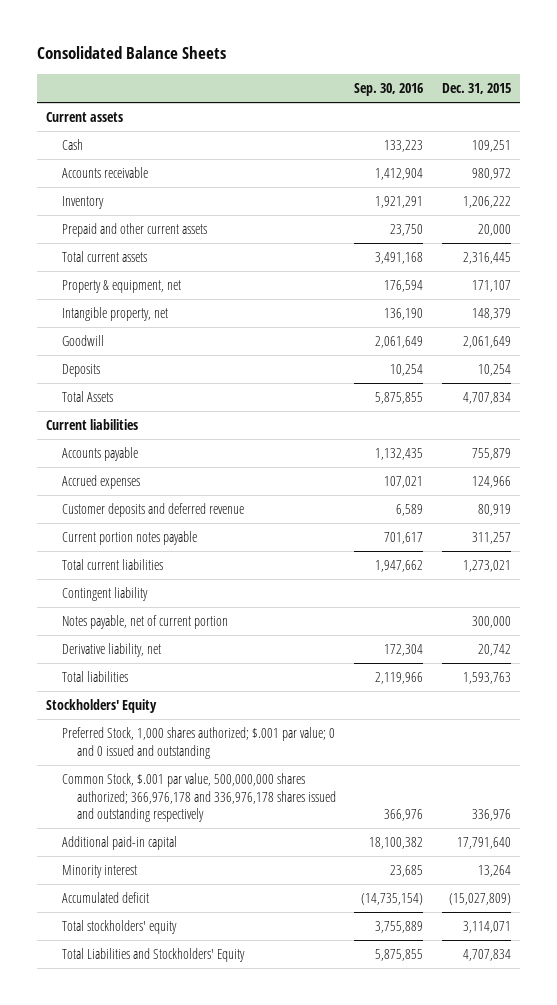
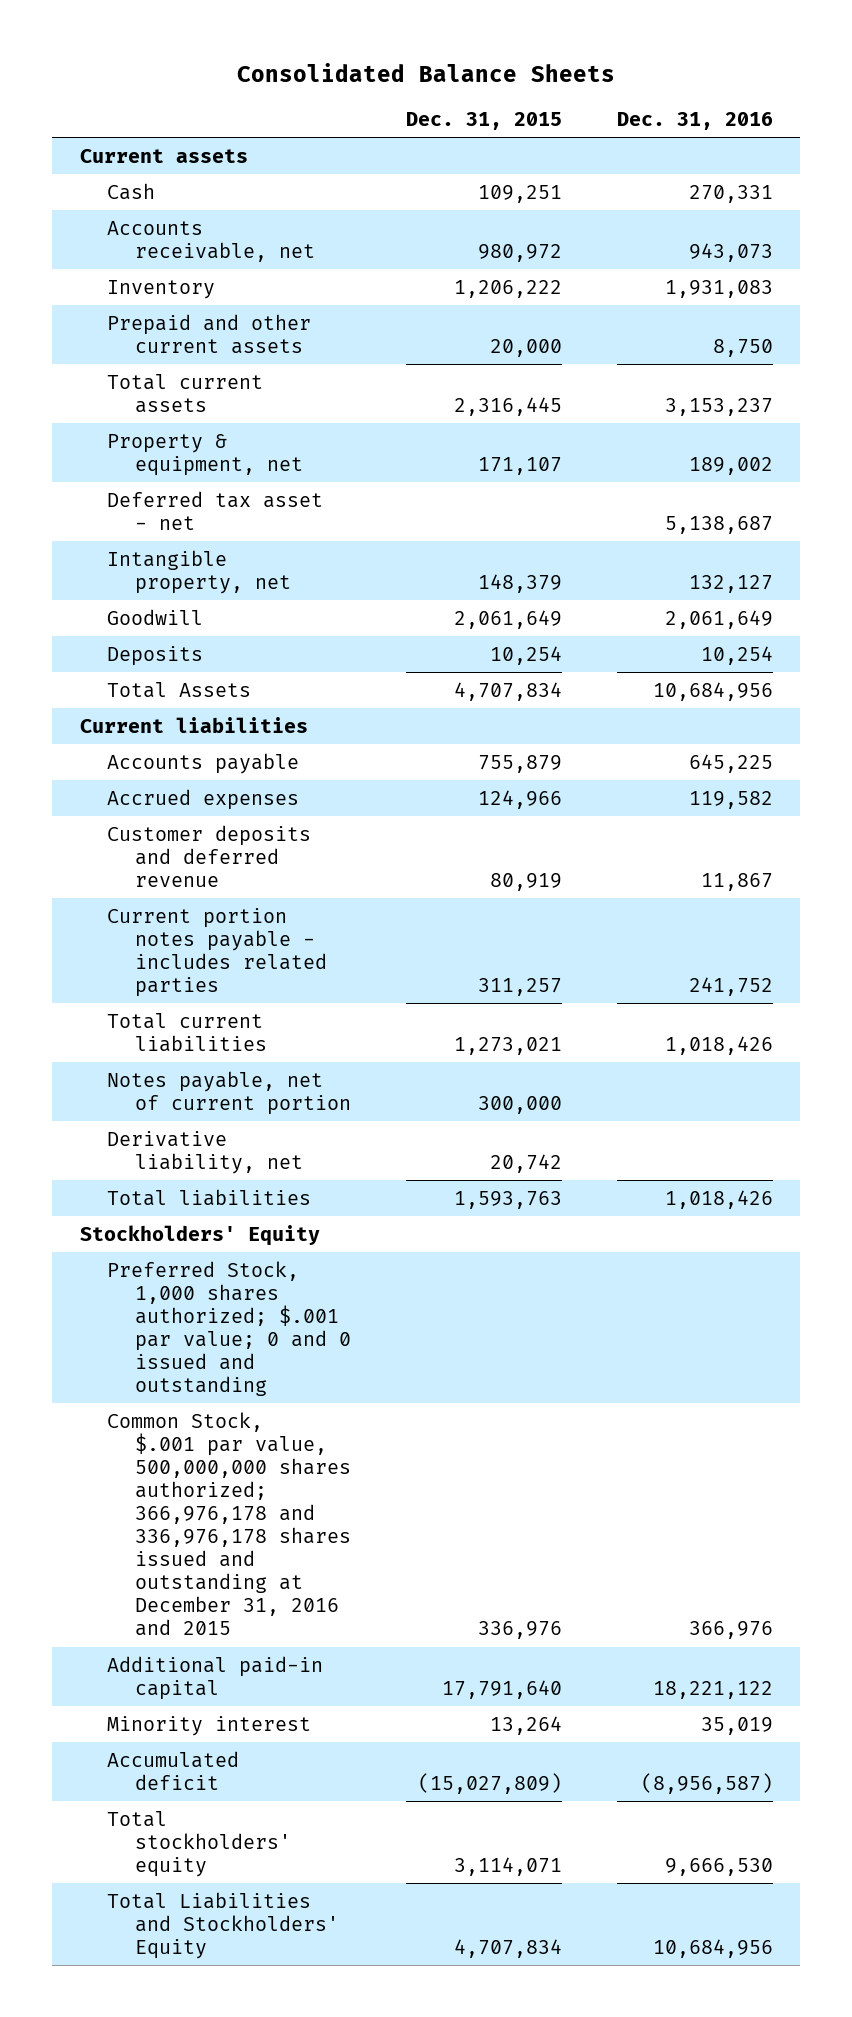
- | Sep. 30, 2016 | Dec. 31, 2015
+ | Dec. 31, 2015 | Dec. 31, 2016
- Accounts receivable | 1,412,904 | 980,972
+ Accounts receivable, net | 980,972 | 943,073
+ Deferred tax asset - net | | 5,138,687
- Current portion notes payable | 701,617 | 311,257
+ Current portion notes payable - includes related parties | 311,257 | 241,752
- Contingent liability
- Common Stock, $.001 par value, 500,000,000 shares authorized; 366,976,178 and 336,976,178 shares issued and outstanding respectively | 366,976 | 336,976
+ Common Stock, $.001 par value, 500,000,000 shares authorized; 366,976,178 and 336,976,178 shares issued and outstanding at December 31, 2016 and 2015 | 336,976 | 366,976

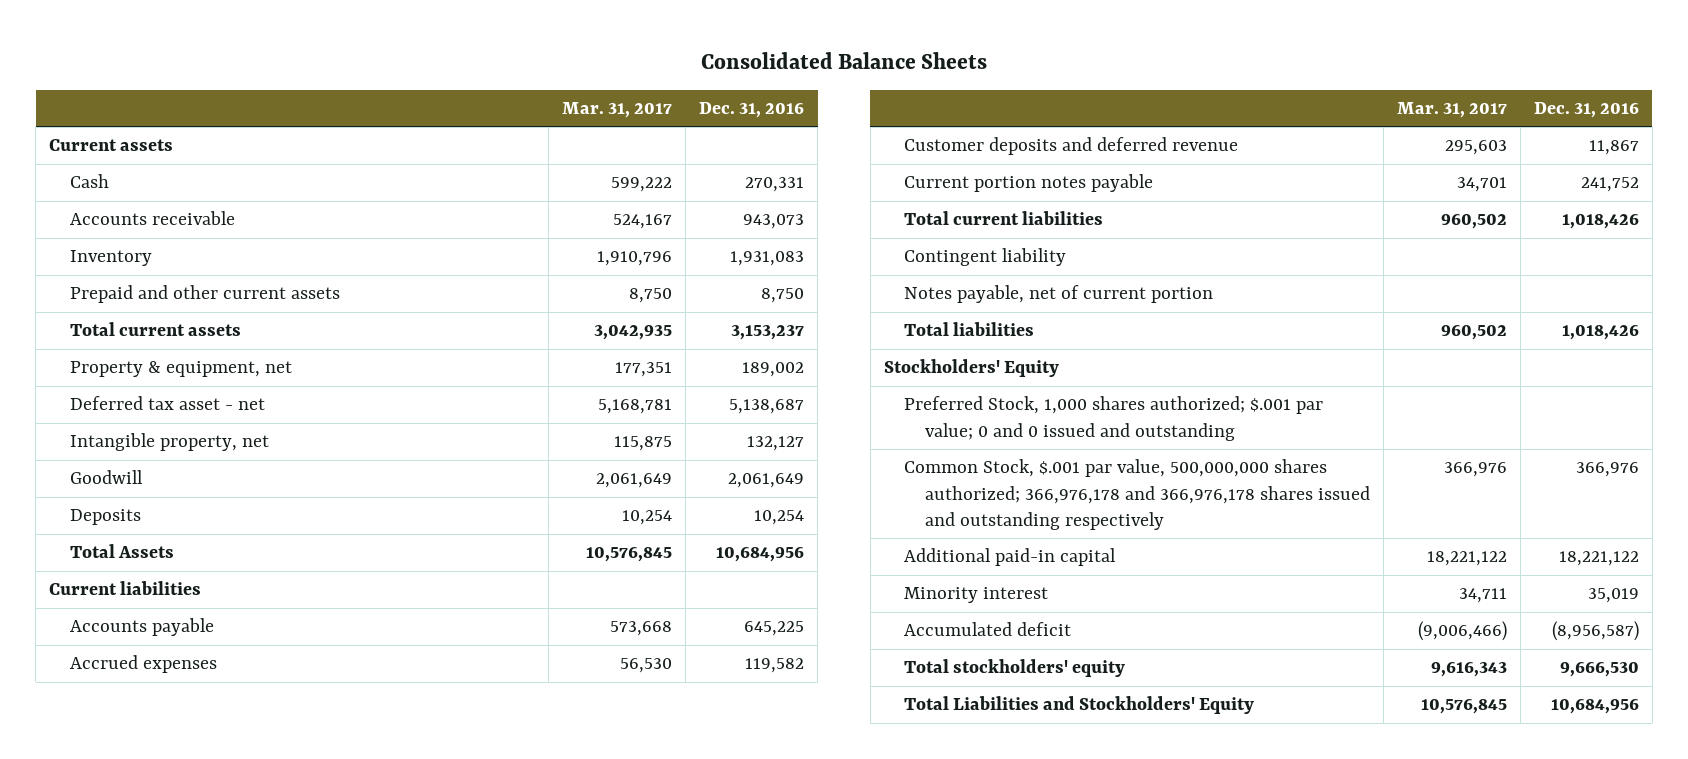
- | Dec. 31, 2015 | Dec. 31, 2016
+ | Mar. 31, 2017 | Dec. 31, 2016
- Accounts receivable, net | 980,972 | 943,073
+ Accounts receivable | 524,167 | 943,073
- Current portion notes payable - includes related parties | 311,257 | 241,752
+ Current portion notes payable | 34,701 | 241,752
+ Contingent liability
- Derivative liability, net | 20,742 |
- Common Stock, $.001 par value, 500,000,000 shares authorized; 366,976,178 and 336,976,178 shares issued and outstanding at December 31, 2016 and 2015 | 336,976 | 366,976
+ Common Stock, $.001 par value, 500,000,000 shares authorized; 366,976,178 and 366,976,178 shares issued and outstanding respectively | 366,976 | 366,976

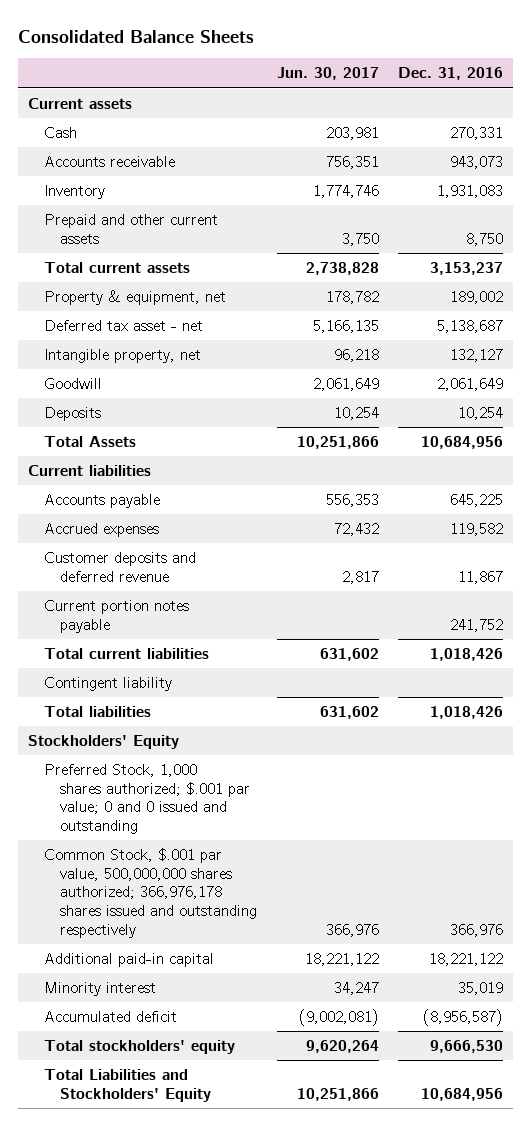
- | Mar. 31, 2017 | Dec. 31, 2016
+ | Jun. 30, 2017 | Dec. 31, 2016
- Notes payable, net of current portion
- Common Stock, $.001 par value, 500,000,000 shares authorized; 366,976,178 and 366,976,178 shares issued and outstanding respectively | 366,976 | 366,976
+ Common Stock, $.001 par value, 500,000,000 shares authorized; 366,976,178 shares issued and outstanding respectively | 366,976 | 366,976

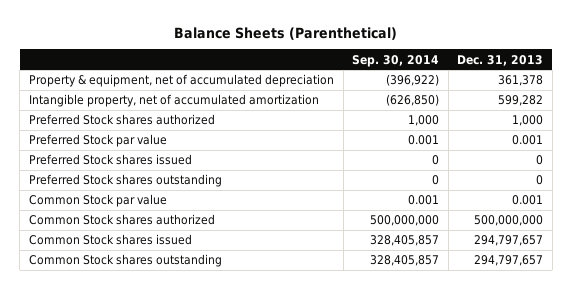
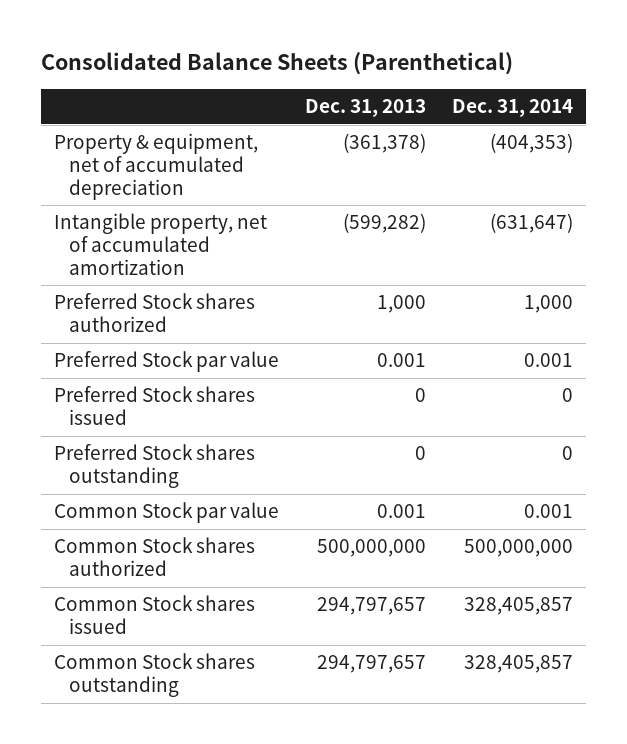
- Balance Sheets (Parenthetical)
+ Consolidated Balance Sheets (Parenthetical)
- | Sep. 30, 2014 | Dec. 31, 2013
+ | Dec. 31, 2013 | Dec. 31, 2014
- Property & equipment, net of accumulated depreciation | (396,922) | 361,378
- Intangible property, net of accumulated amortization | (626,850) | 599,282
+ Property & equipment, net of accumulated depreciation | (361,378) | (404,353)
+ Intangible property, net of accumulated amortization | (599,282) | (631,647)

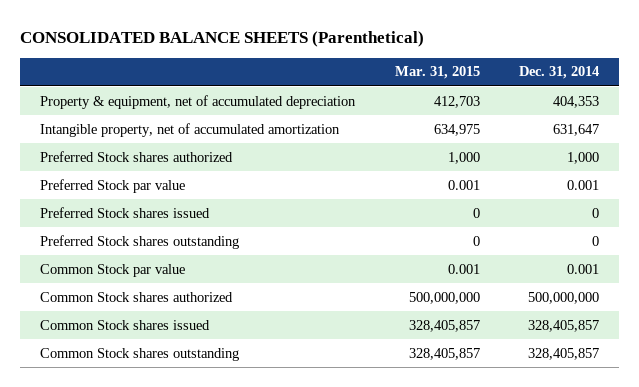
- Consolidated Balance Sheets (Parenthetical)
+ CONSOLIDATED BALANCE SHEETS (Parenthetical)
- | Dec. 31, 2013 | Dec. 31, 2014
+ | Mar. 31, 2015 | Dec. 31, 2014
- Property & equipment, net of accumulated depreciation | (361,378) | (404,353)
- Intangible property, net of accumulated amortization | (599,282) | (631,647)
+ Property & equipment, net of accumulated depreciation | 412,703 | 404,353
+ Intangible property, net of accumulated amortization | 634,975 | 631,647

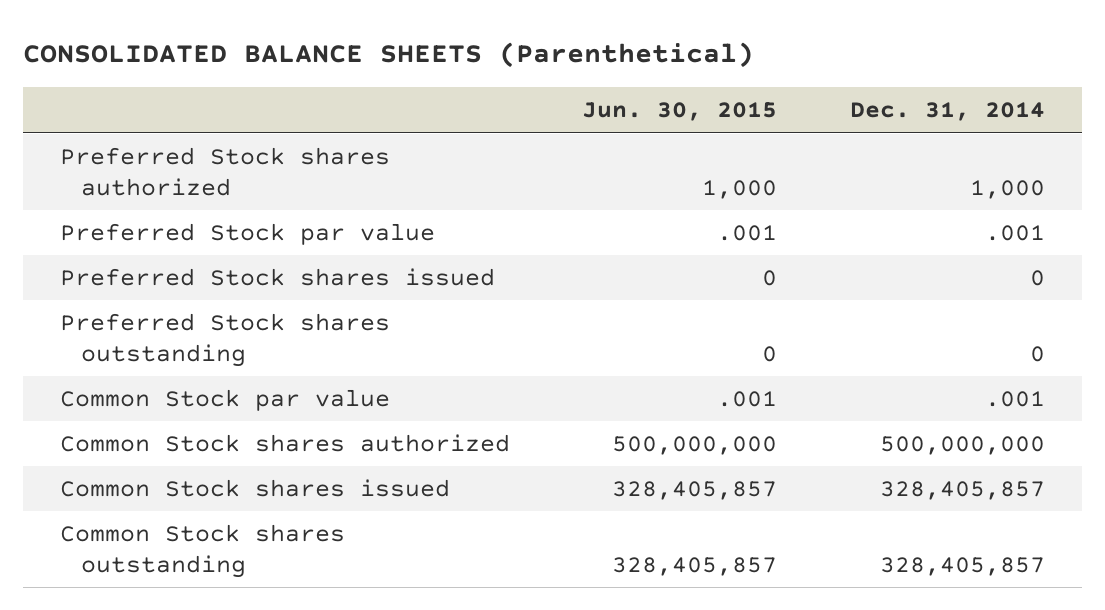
- | Mar. 31, 2015 | Dec. 31, 2014
+ | Jun. 30, 2015 | Dec. 31, 2014
- Property & equipment, net of accumulated depreciation | 412,703 | 404,353
- Intangible property, net of accumulated amortization | 634,975 | 631,647
- Preferred Stock par value | 0.001 | 0.001
+ Preferred Stock par value | .001 | .001
- Common Stock par value | 0.001 | 0.001
+ Common Stock par value | .001 | .001

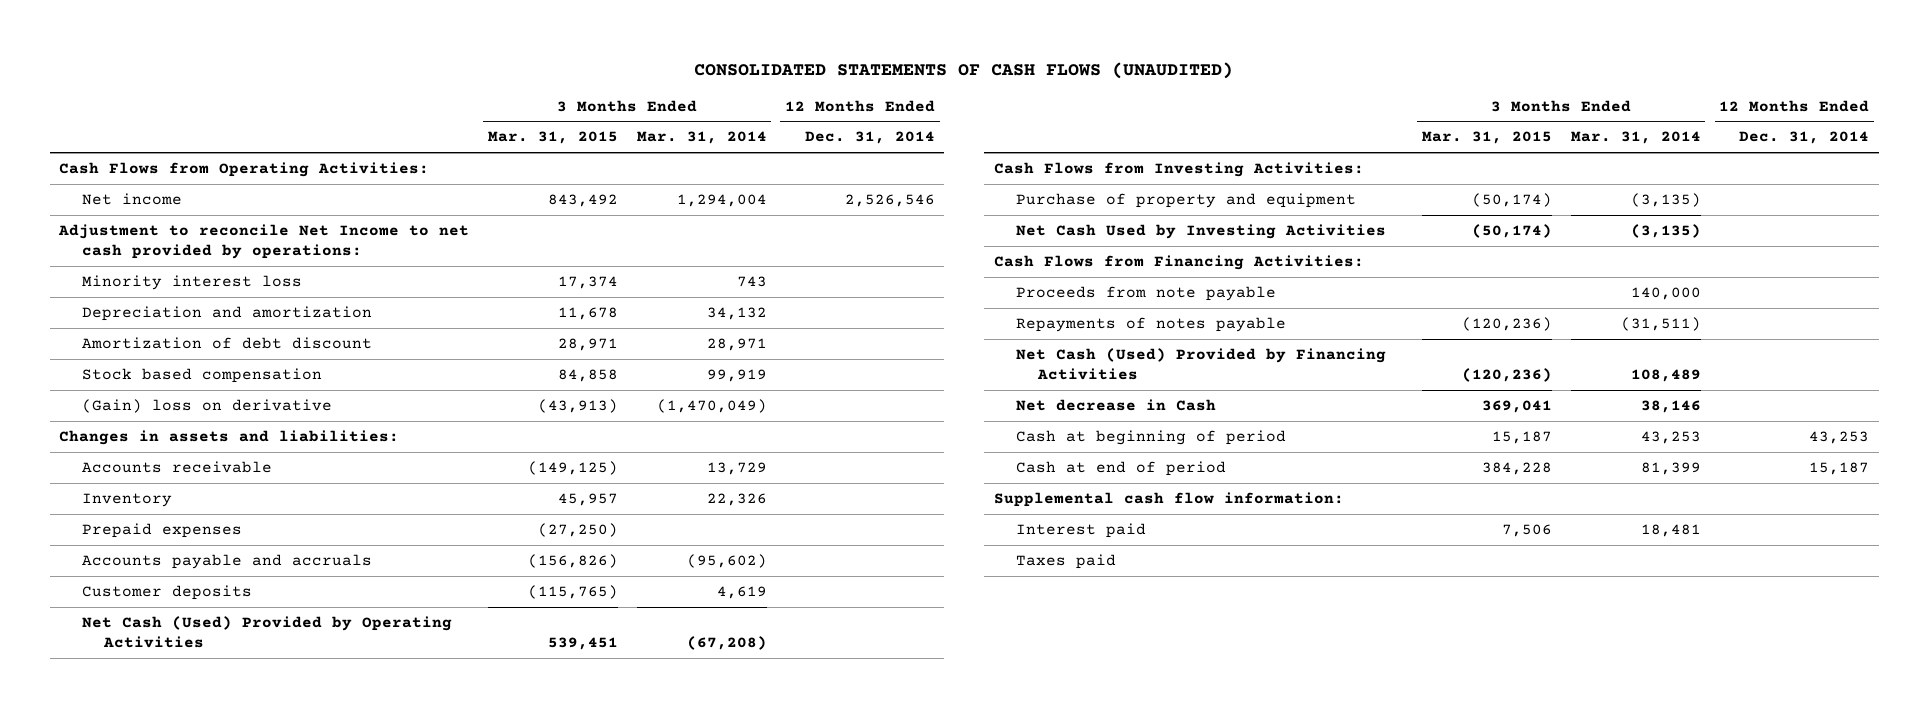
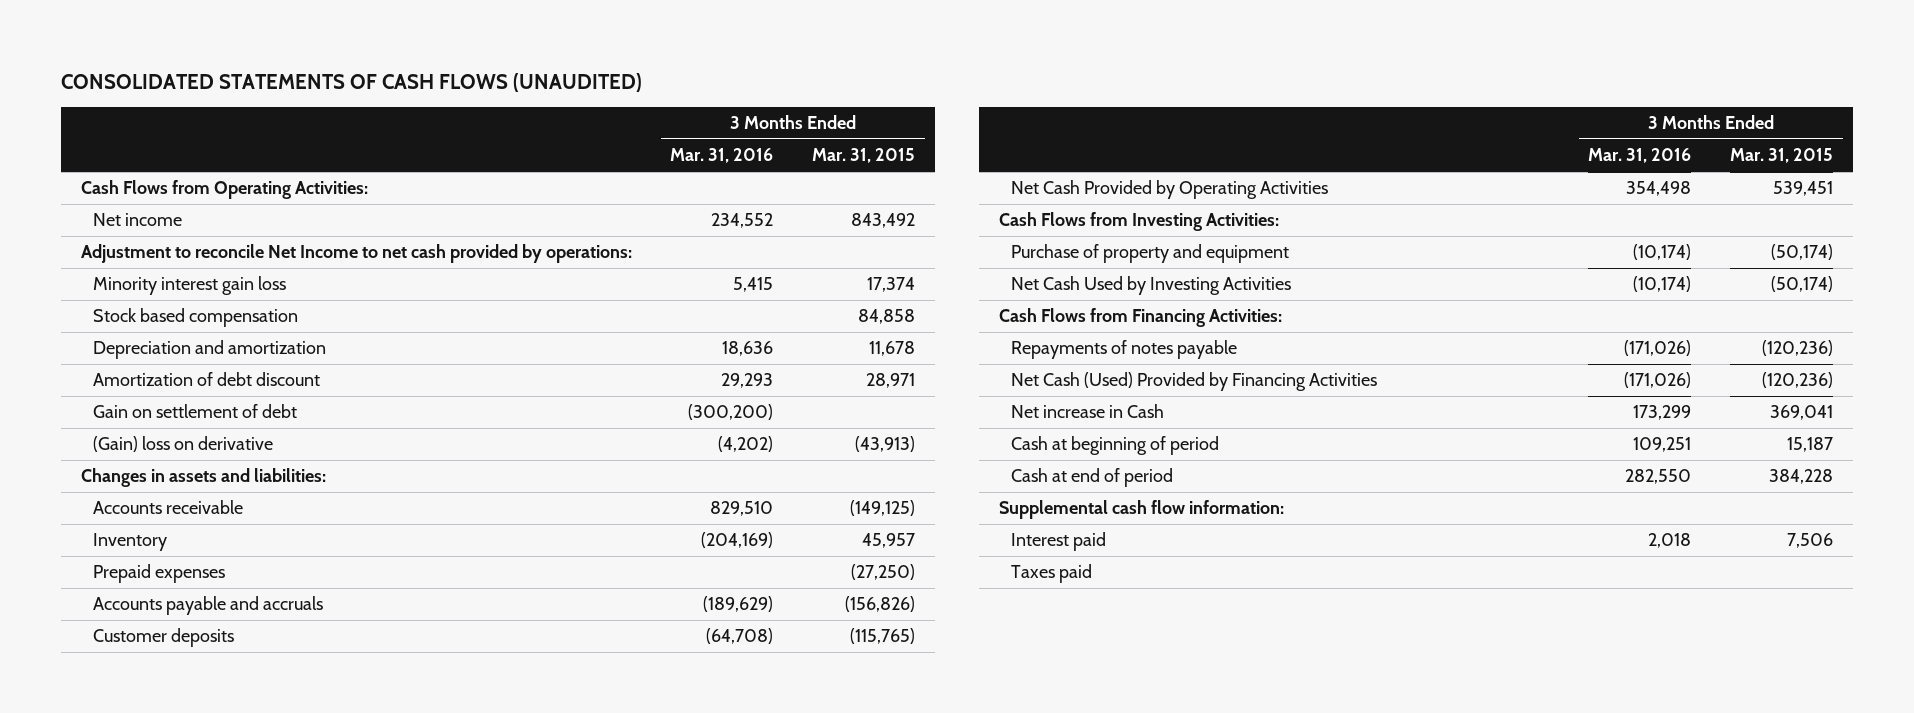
- | 3 Months Ended Mar. 31, 2015 | 3 Months Ended Mar. 31, 2014 | 12 Months Ended Dec. 31, 2014
+ | 3 Months Ended Mar. 31, 2016 | 3 Months Ended Mar. 31, 2015
- Minority interest loss | 17,374 | 743 |
+ Minority interest gain loss | 5,415 | 17,374
moved up: Stock based compensation | | 84,858
+ Gain on settlement of debt | (300,200) |
- Net Cash (Used) Provided by Operating Activities | 539,451 | (67,208) |
+ Net Cash Provided by Operating Activities | 354,498 | 539,451
- Proceeds from note payable | | 140,000 |
- Net decrease in Cash | 369,041 | 38,146 |
+ Net increase in Cash | 173,299 | 369,041

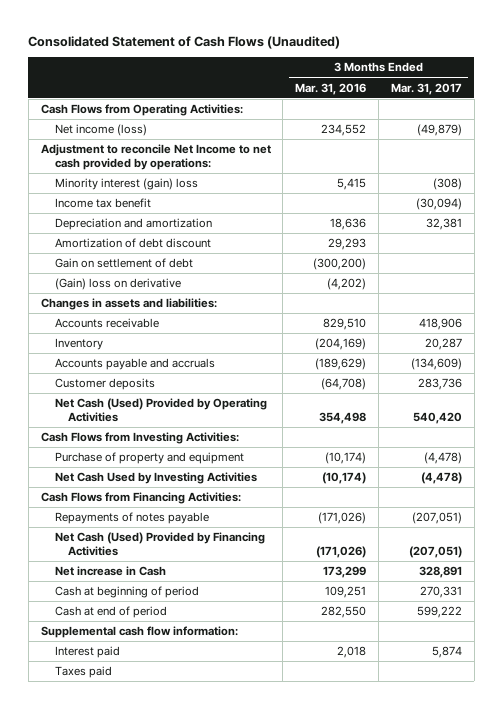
- CONSOLIDATED STATEMENTS OF CASH FLOWS (UNAUDITED)
+ Consolidated Statement of Cash Flows (Unaudited)
- | 3 Months Ended Mar. 31, 2016 | 3 Months Ended Mar. 31, 2015
+ | 3 Months Ended Mar. 31, 2016 | 3 Months Ended Mar. 31, 2017
- Net income | 234,552 | 843,492
+ Net income (loss) | 234,552 | (49,879)
- Minority interest gain loss | 5,415 | 17,374
- Stock based compensation | | 84,858
+ Minority interest (gain) loss | 5,415 | (308)
+ Income tax benefit | | (30,094)
- Prepaid expenses | | (27,250)
- Net Cash Provided by Operating Activities | 354,498 | 539,451
+ Net Cash (Used) Provided by Operating Activities | 354,498 | 540,420

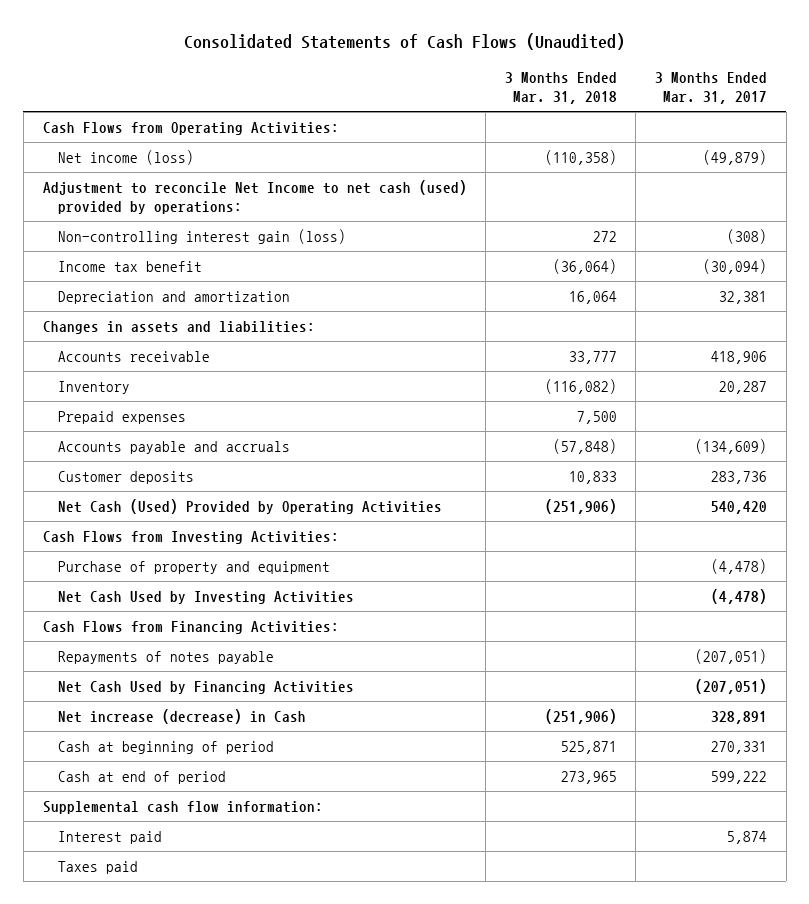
- Consolidated Statement of Cash Flows (Unaudited)
+ Consolidated Statements of Cash Flows (Unaudited)
- | 3 Months Ended Mar. 31, 2016 | 3 Months Ended Mar. 31, 2017
+ | 3 Months Ended Mar. 31, 2018 | 3 Months Ended Mar. 31, 2017
- Adjustment to reconcile Net Income to net cash provided by operations:
- Minority interest (gain) loss | 5,415 | (308)
+ Adjustment to reconcile Net Income to net cash (used) provided by operations:
+ Non-controlling interest gain (loss) | 272 | (308)
- Amortization of debt discount | 29,293 |
- Gain on settlement of debt | (300,200) |
- (Gain) loss on derivative | (4,202) |
+ Prepaid expenses | 7,500 |
- Net Cash (Used) Provided by Financing Activities | (171,026) | (207,051)
- Net increase in Cash | 173,299 | 328,891
+ Net Cash Used by Financing Activities | | (207,051)
+ Net increase (decrease) in Cash | (251,906) | 328,891

